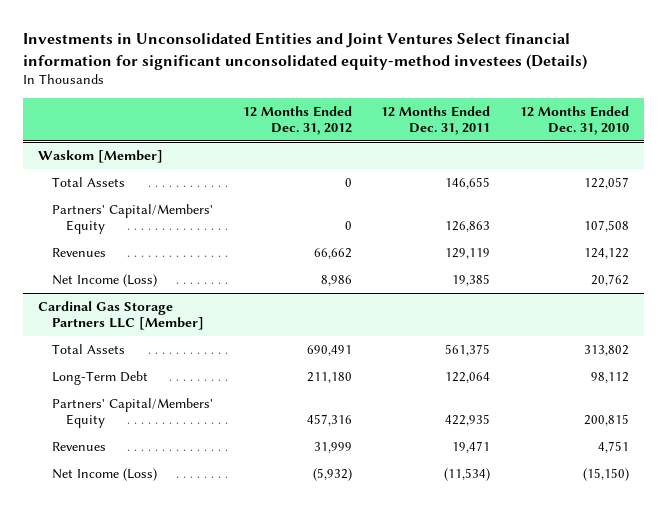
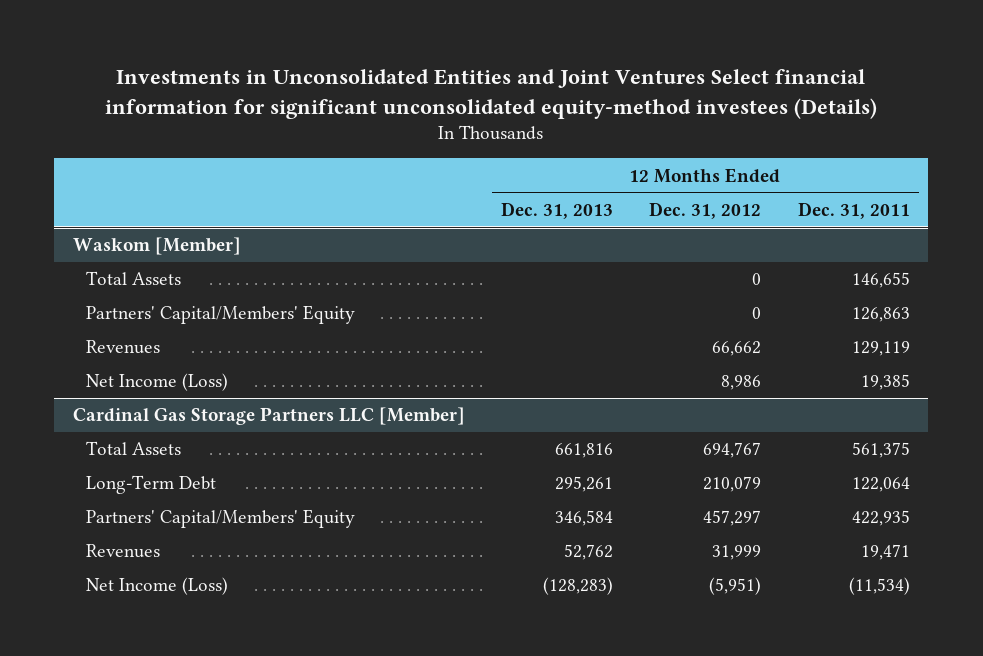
- | 12 Months Ended Dec. 31, 2012 | 12 Months Ended Dec. 31, 2011 | 12 Months Ended Dec. 31, 2010
+ | 12 Months Ended Dec. 31, 2013 | 12 Months Ended Dec. 31, 2012 | 12 Months Ended Dec. 31, 2011
@ Cardinal Gas Storage Partners LLC [Member]
- Total Assets | 690,491 | 561,375 | 313,802
- Long-Term Debt | 211,180 | 122,064 | 98,112
- Partners' Capital/Members' Equity | 457,316 | 422,935 | 200,815
+ Total Assets | 661,816 | 694,767 | 561,375
+ Long-Term Debt | 295,261 | 210,079 | 122,064
+ Partners' Capital/Members' Equity | 346,584 | 457,297 | 422,935
- Net Income (Loss) | (5,932) | (11,534) | (15,150)
+ Net Income (Loss) | (128,283) | (5,951) | (11,534)

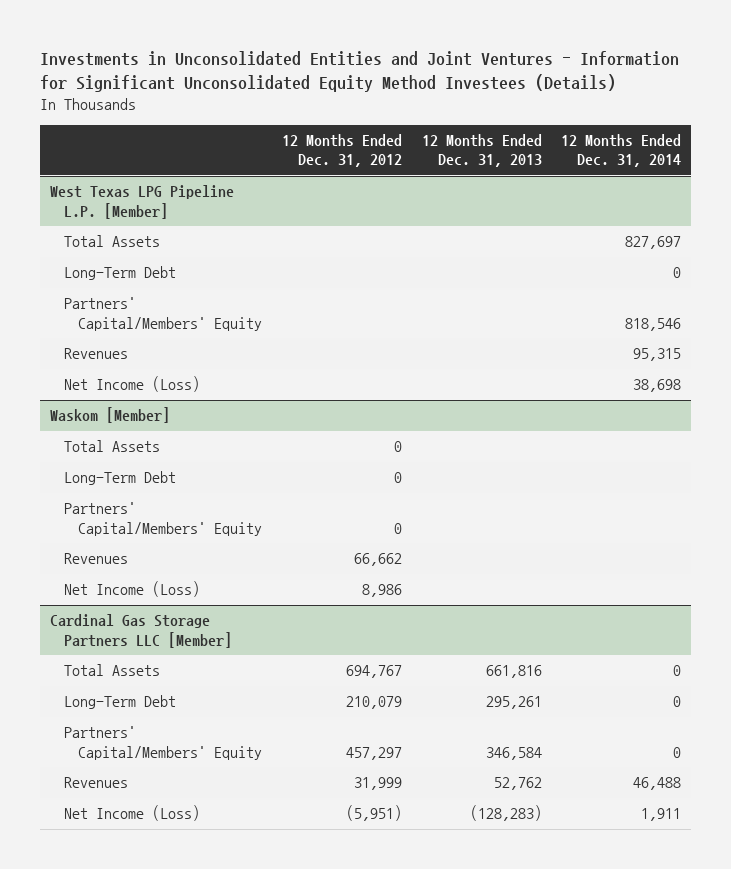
- Investments in Unconsolidated Entities and Joint Ventures Select financial information for significant unconsolidated equity-method investees (Details)
+ Investments in Unconsolidated Entities and Joint Ventures - Information for Significant Unconsolidated Equity Method Investees (Details)
- | 12 Months Ended Dec. 31, 2013 | 12 Months Ended Dec. 31, 2012 | 12 Months Ended Dec. 31, 2011
+ | 12 Months Ended Dec. 31, 2012 | 12 Months Ended Dec. 31, 2013 | 12 Months Ended Dec. 31, 2014
+ West Texas LPG Pipeline L.P. [Member]
+ Total Assets | | | 827,697
+ Long-Term Debt | | | 0
+ Partners' Capital/Members' Equity | | | 818,546
+ Revenues | | | 95,315
+ Net Income (Loss) | | | 38,698
@ Waskom [Member]
+ Long-Term Debt | 0 | |

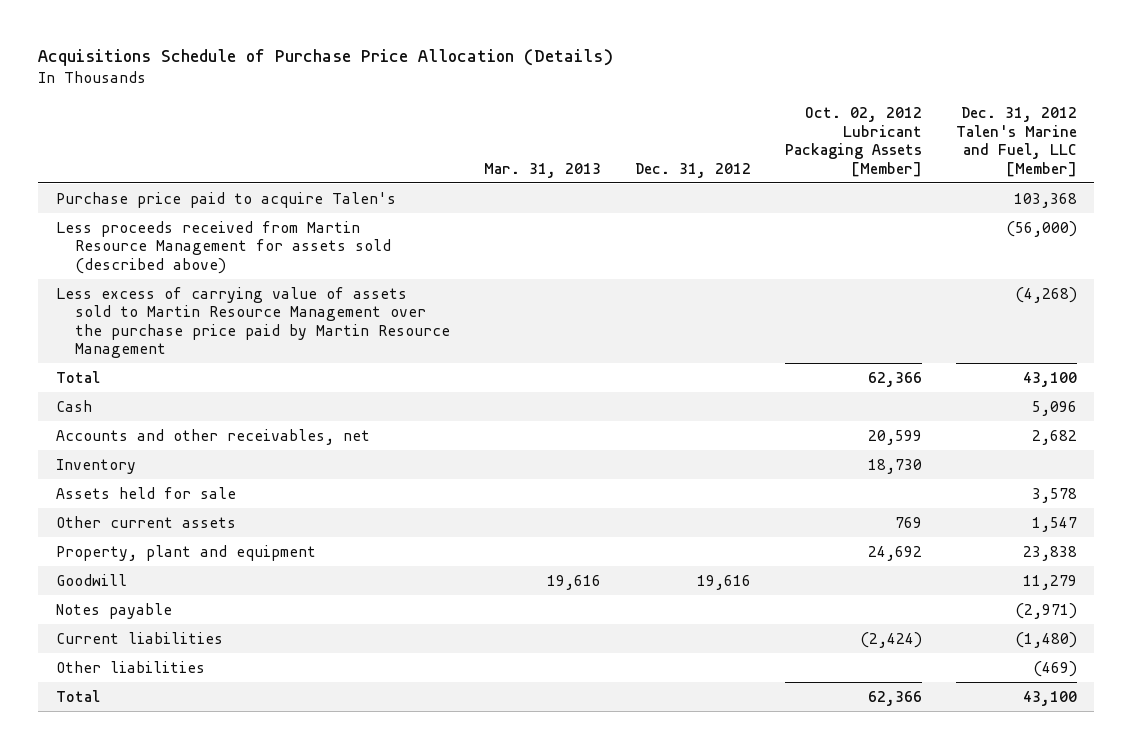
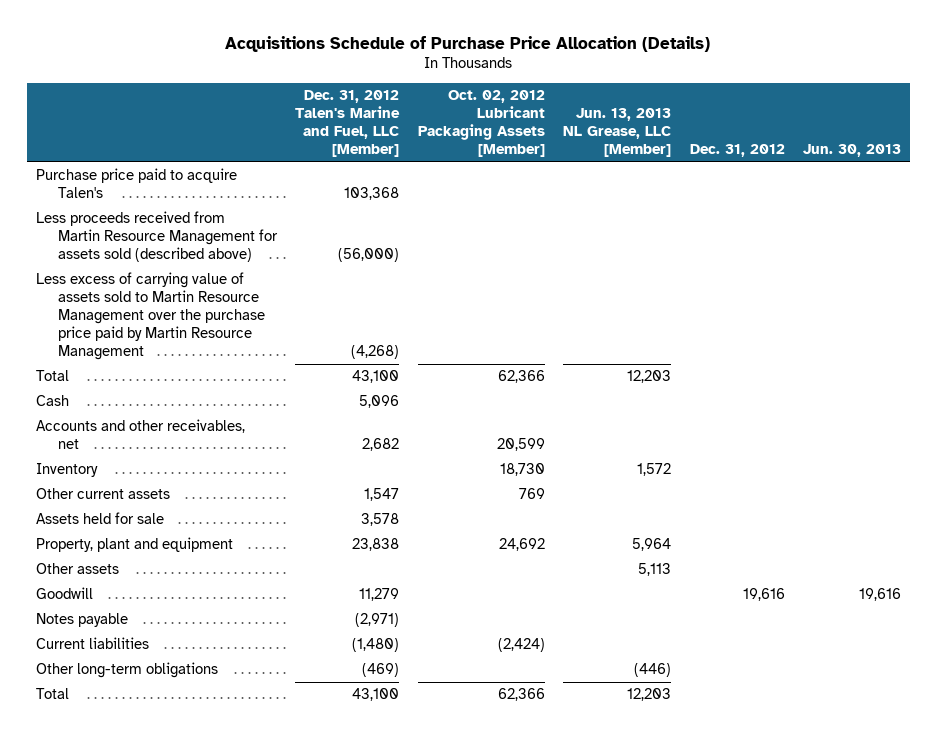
- | Mar. 31, 2013 | Dec. 31, 2012 | Oct. 02, 2012 Lubricant Packaging Assets [Member] | Dec. 31, 2012 Talen's Marine and Fuel, LLC [Member]
+ | Dec. 31, 2012 Talen's Marine and Fuel, LLC [Member] | Oct. 02, 2012 Lubricant Packaging Assets [Member] | Jun. 13, 2013 NL Grease, LLC [Member] | Dec. 31, 2012 | Jun. 30, 2013
moved down: Assets held for sale | 3,578 | | | |
+ Other assets | | | 5,113 | |
- Other liabilities | | | | (469)
+ Other long-term obligations | (469) | | (446) | |

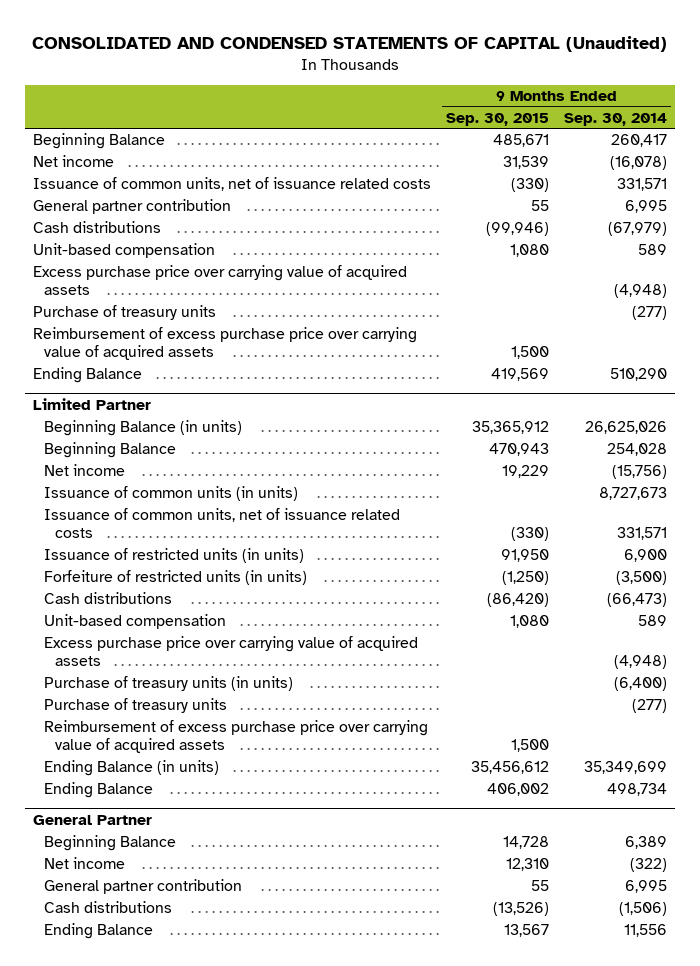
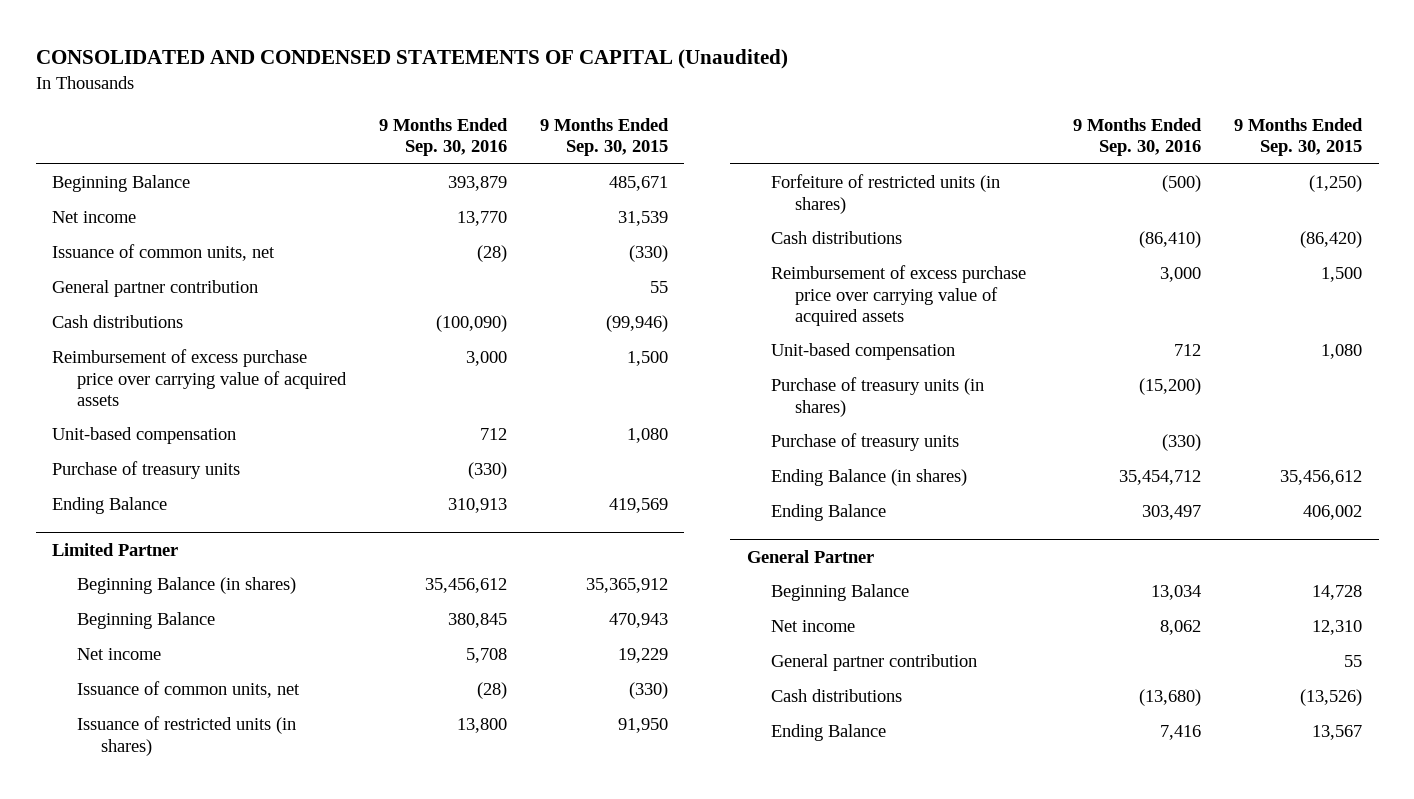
- | 9 Months Ended Sep. 30, 2015 | 9 Months Ended Sep. 30, 2014
+ | 9 Months Ended Sep. 30, 2016 | 9 Months Ended Sep. 30, 2015
- Issuance of common units, net of issuance related costs | (330) | 331,571
+ Issuance of common units, net | (28) | (330)
moved up: Reimbursement of excess purchase price over carrying value of acquired assets | 3,000 | 1,500
- Excess purchase price over carrying value of acquired assets | | (4,948)
@ Limited Partner
- Beginning Balance (in units) | 35,365,912 | 26,625,026
+ Beginning Balance (in shares) | 35,456,612 | 35,365,912
- Issuance of common units (in units) | | 8,727,673
- Issuance of common units, net of issuance related costs | (330) | 331,571
- Issuance of restricted units (in units) | 91,950 | 6,900
- Forfeiture of restricted units (in units) | (1,250) | (3,500)
+ Issuance of common units, net | (28) | (330)
+ Issuance of restricted units (in shares) | 13,800 | 91,950
+ Forfeiture of restricted units (in shares) | (500) | (1,250)
moved up: Reimbursement of excess purchase price over carrying value of acquired assets | 3,000 | 1,500
- Excess purchase price over carrying value of acquired assets | | (4,948)
- Purchase of treasury units (in units) | | (6,400)
+ Purchase of treasury units (in shares) | (15,200) |
- Ending Balance (in units) | 35,456,612 | 35,349,699
+ Ending Balance (in shares) | 35,454,712 | 35,456,612

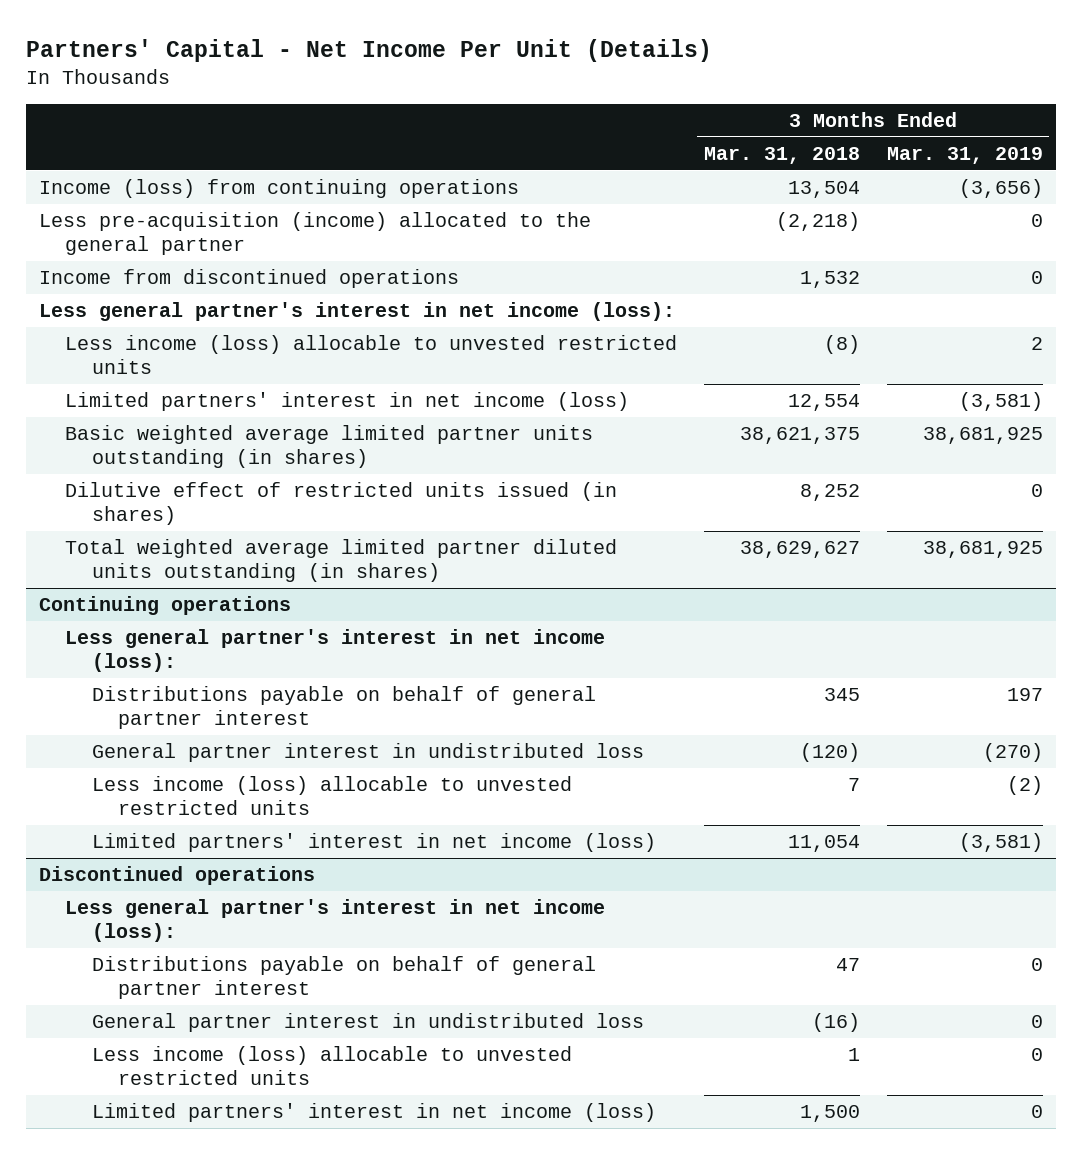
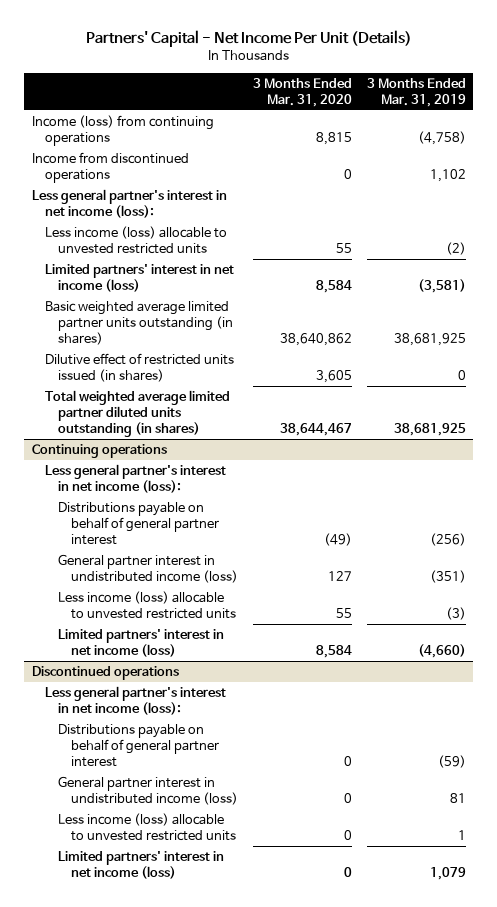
- | 3 Months Ended Mar. 31, 2018 | 3 Months Ended Mar. 31, 2019
+ | 3 Months Ended Mar. 31, 2020 | 3 Months Ended Mar. 31, 2019
- Income (loss) from continuing operations | 13,504 | (3,656)
- Less pre-acquisition (income) allocated to the general partner | (2,218) | 0
- Income from discontinued operations | 1,532 | 0
+ Income (loss) from continuing operations | 8,815 | (4,758)
+ Income from discontinued operations | 0 | 1,102
- Less income (loss) allocable to unvested restricted units | (8) | 2
+ Less income (loss) allocable to unvested restricted units | 55 | (2)
@ Continuing operations
- Distributions payable on behalf of general partner interest | 345 | 197
- General partner interest in undistributed loss | (120) | (270)
- Less income (loss) allocable to unvested restricted units | 7 | (2)
- Limited partners' interest in net income (loss) | 11,054 | (3,581)
+ Distributions payable on behalf of general partner interest | (49) | (256)
+ General partner interest in undistributed income (loss) | 127 | (351)
+ Less income (loss) allocable to unvested restricted units | 55 | (3)
+ Limited partners' interest in net income (loss) | 8,584 | (4,660)
@ Discontinued operations
- Distributions payable on behalf of general partner interest | 47 | 0
- General partner interest in undistributed loss | (16) | 0
- Less income (loss) allocable to unvested restricted units | 1 | 0
- Limited partners' interest in net income (loss) | 1,500 | 0
+ Distributions payable on behalf of general partner interest | 0 | (59)
+ General partner interest in undistributed income (loss) | 0 | 81
+ Less income (loss) allocable to unvested restricted units | 0 | 1
+ Limited partners' interest in net income (loss) | 0 | 1,079

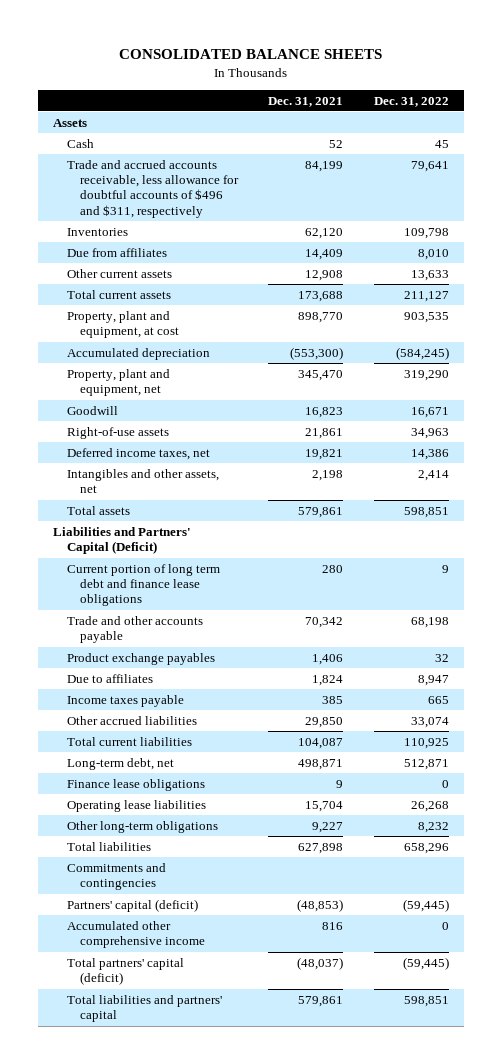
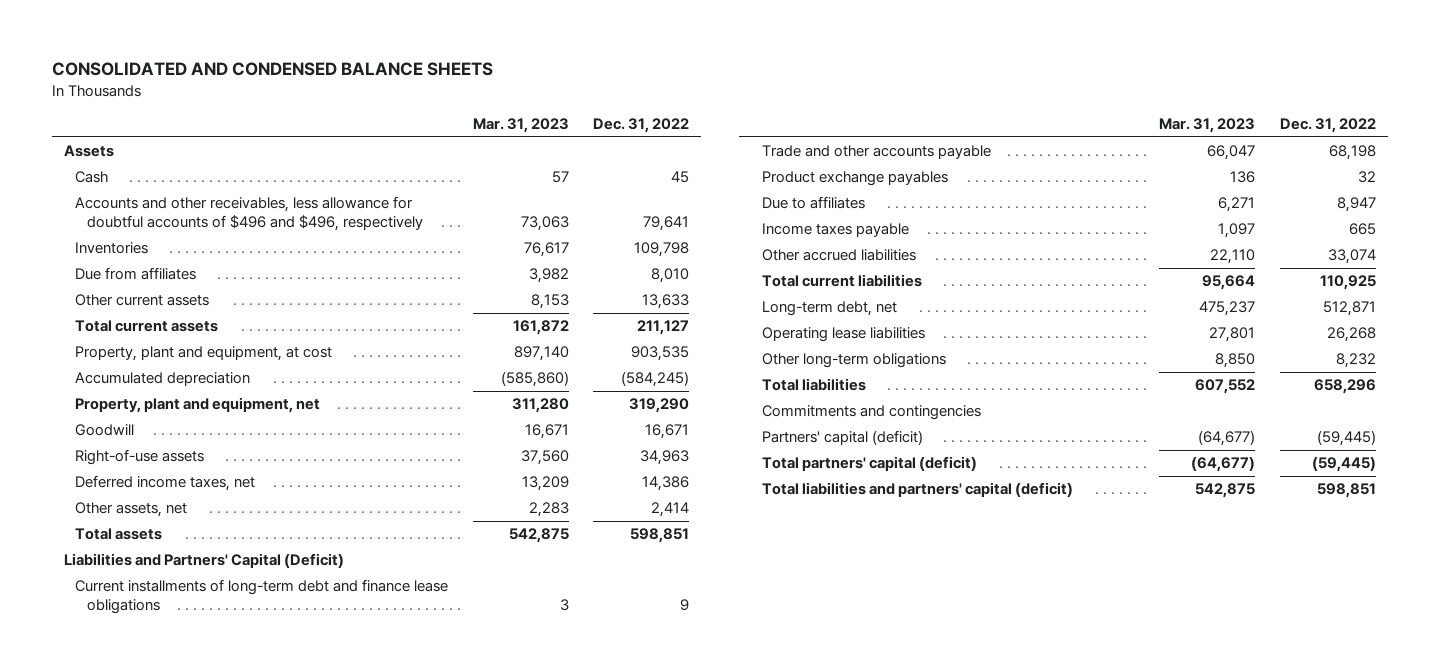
- CONSOLIDATED BALANCE SHEETS
+ CONSOLIDATED AND CONDENSED BALANCE SHEETS
- | Dec. 31, 2021 | Dec. 31, 2022
+ | Mar. 31, 2023 | Dec. 31, 2022
- Trade and accrued accounts receivable, less allowance for doubtful accounts of $496 and $311, respectively | 84,199 | 79,641
+ Accounts and other receivables, less allowance for doubtful accounts of $496 and $496, respectively | 73,063 | 79,641
- Intangibles and other assets, net | 2,198 | 2,414
+ Other assets, net | 2,283 | 2,414
- Current portion of long term debt and finance lease obligations | 280 | 9
+ Current installments of long-term debt and finance lease obligations | 3 | 9
- Finance lease obligations | 9 | 0
- Accumulated other comprehensive income | 816 | 0
- Total liabilities and partners' capital | 579,861 | 598,851
+ Total liabilities and partners' capital (deficit) | 542,875 | 598,851

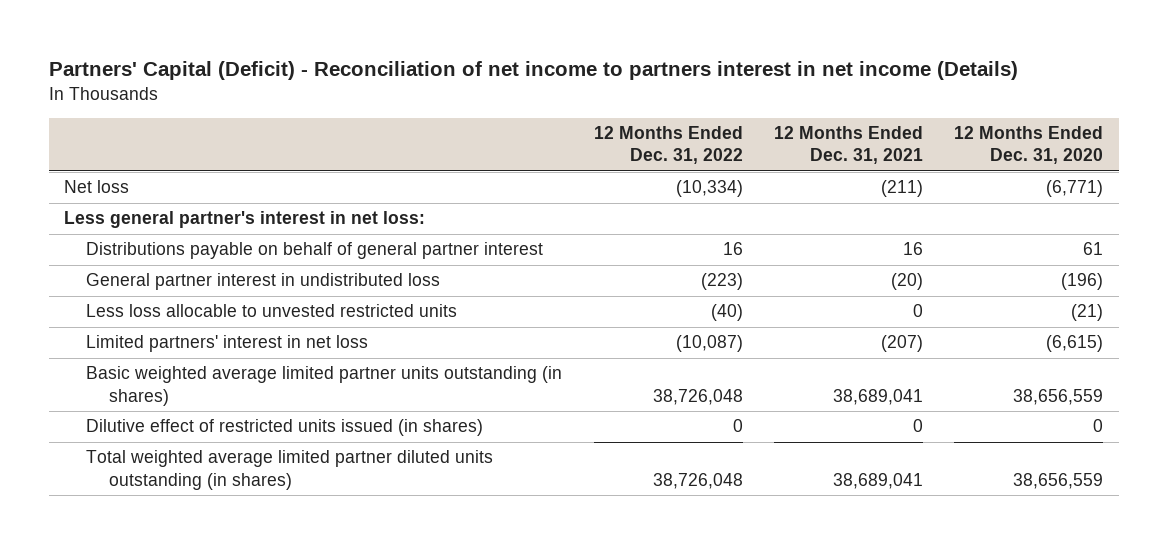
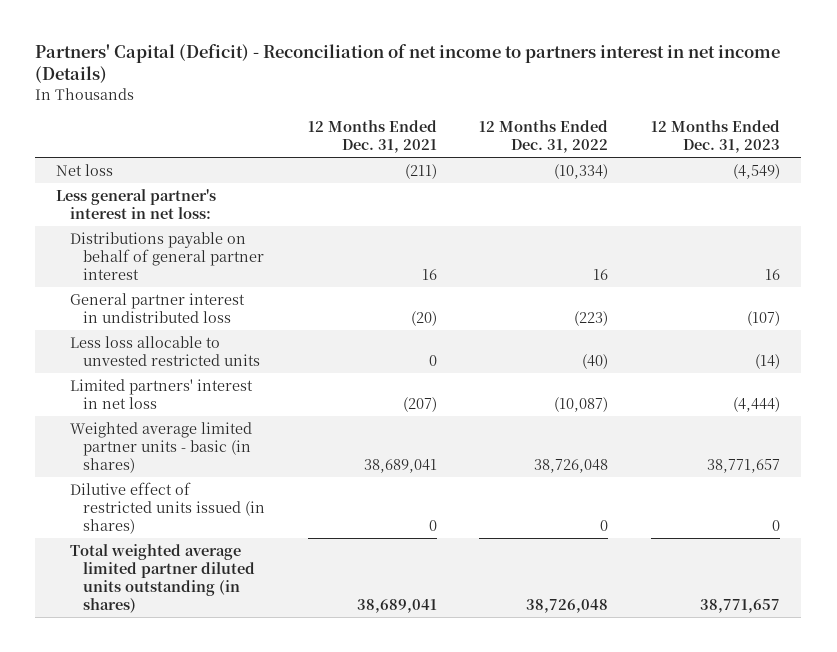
- | 12 Months Ended Dec. 31, 2022 | 12 Months Ended Dec. 31, 2021 | 12 Months Ended Dec. 31, 2020
+ | 12 Months Ended Dec. 31, 2021 | 12 Months Ended Dec. 31, 2022 | 12 Months Ended Dec. 31, 2023
- Basic weighted average limited partner units outstanding (in shares) | 38,726,048 | 38,689,041 | 38,656,559
+ Weighted average limited partner units - basic (in shares) | 38,689,041 | 38,726,048 | 38,771,657

